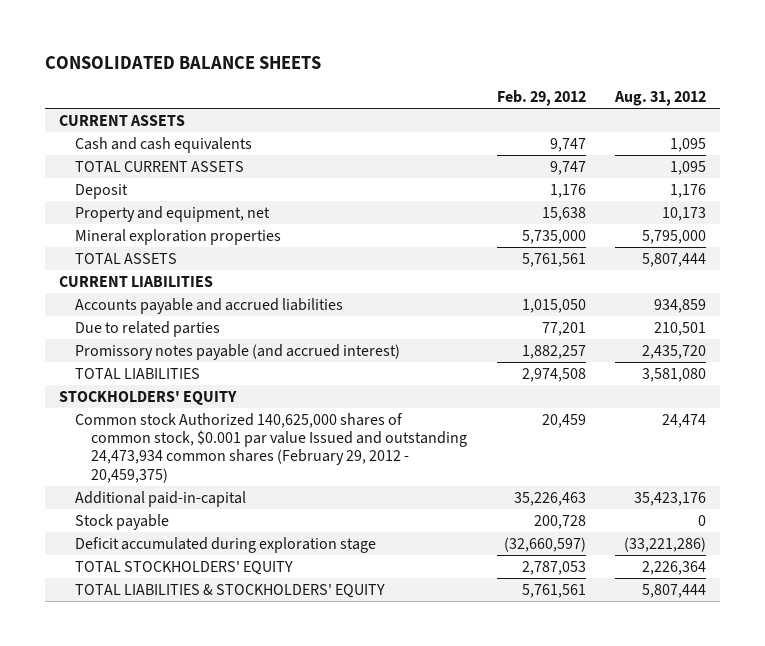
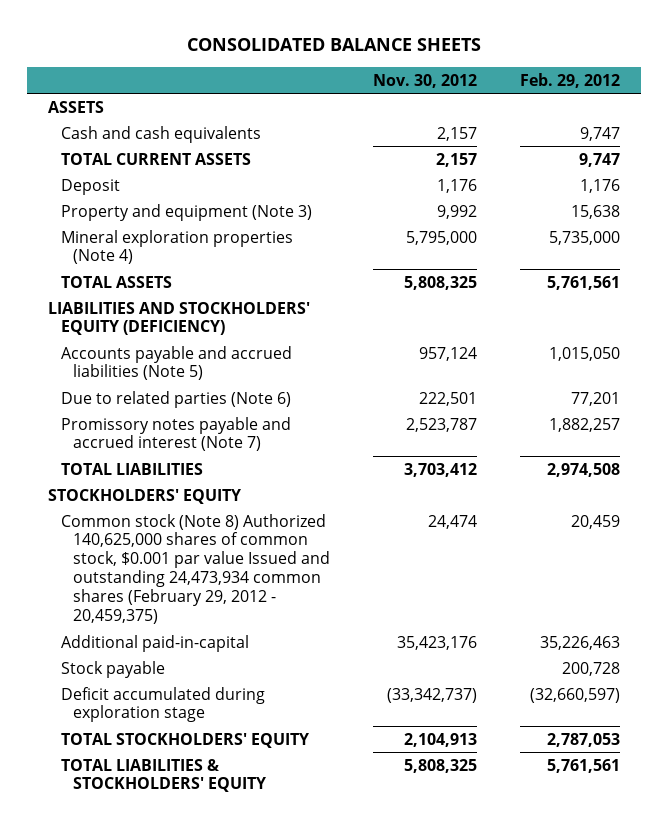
- | Feb. 29, 2012 | Aug. 31, 2012
+ | Nov. 30, 2012 | Feb. 29, 2012
- CURRENT ASSETS
+ ASSETS
- Property and equipment, net | 15,638 | 10,173
- Mineral exploration properties | 5,735,000 | 5,795,000
+ Property and equipment (Note 3) | 9,992 | 15,638
+ Mineral exploration properties (Note 4) | 5,795,000 | 5,735,000
- CURRENT LIABILITIES
- Accounts payable and accrued liabilities | 1,015,050 | 934,859
- Due to related parties | 77,201 | 210,501
- Promissory notes payable (and accrued interest) | 1,882,257 | 2,435,720
+ LIABILITIES AND STOCKHOLDERS' EQUITY (DEFICIENCY)
+ Accounts payable and accrued liabilities (Note 5) | 957,124 | 1,015,050
+ Due to related parties (Note 6) | 222,501 | 77,201
+ Promissory notes payable and accrued interest (Note 7) | 2,523,787 | 1,882,257
- Common stock Authorized 140,625,000 shares of common stock, $0.001 par value Issued and outstanding 24,473,934 common shares (February 29, 2012 - 20,459,375) | 20,459 | 24,474
+ Common stock (Note 8) Authorized 140,625,000 shares of common stock, $0.001 par value Issued and outstanding 24,473,934 common shares (February 29, 2012 - 20,459,375) | 24,474 | 20,459

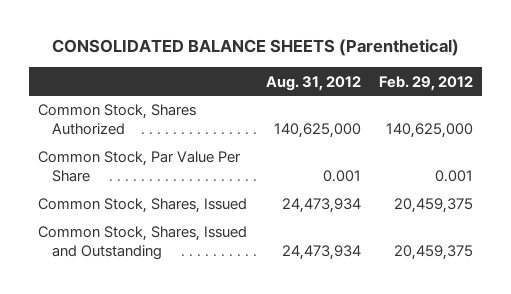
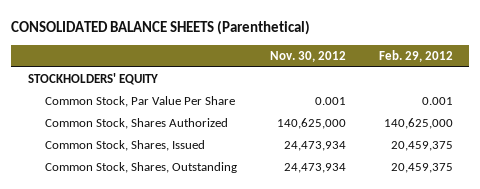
- | Aug. 31, 2012 | Feb. 29, 2012
+ | Nov. 30, 2012 | Feb. 29, 2012
+ STOCKHOLDERS' EQUITY
moved down: Common Stock, Shares Authorized | 140,625,000 | 140,625,000
- Common Stock, Shares, Issued and Outstanding | 24,473,934 | 20,459,375
+ Common Stock, Shares, Outstanding | 24,473,934 | 20,459,375

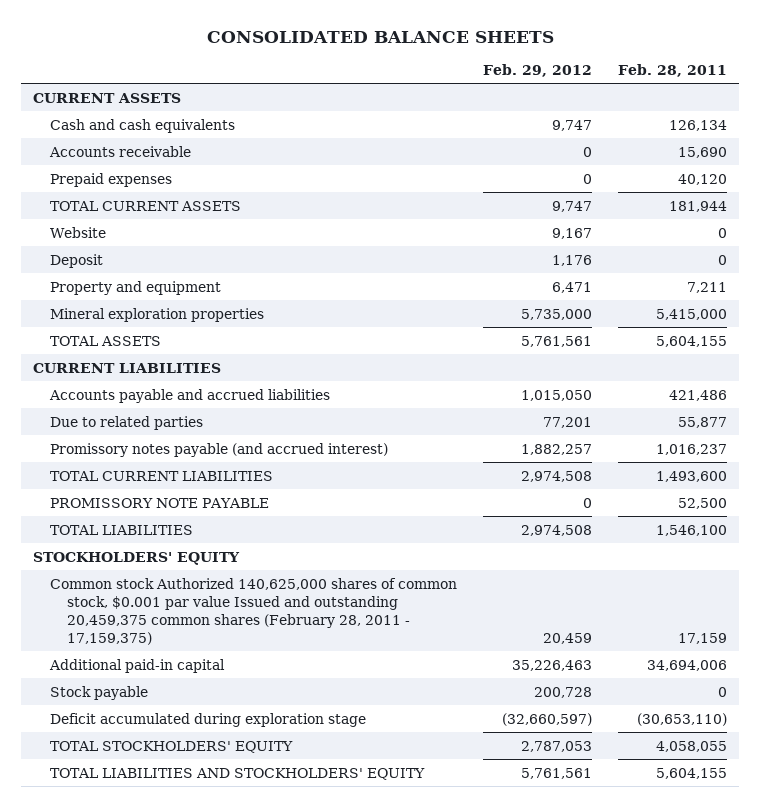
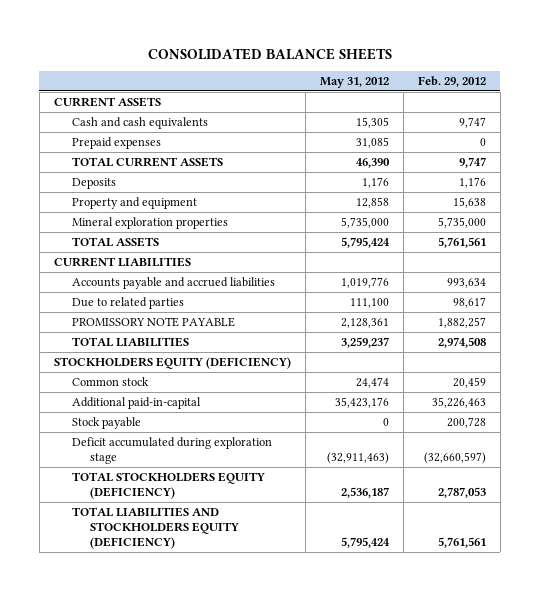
- | Feb. 29, 2012 | Feb. 28, 2011
+ | May 31, 2012 | Feb. 29, 2012
- Accounts receivable | 0 | 15,690
- Website | 9,167 | 0
- Deposit | 1,176 | 0
- Property and equipment | 6,471 | 7,211
+ Deposits | 1,176 | 1,176
+ Property and equipment | 12,858 | 15,638
- Accounts payable and accrued liabilities | 1,015,050 | 421,486
- Due to related parties | 77,201 | 55,877
- Promissory notes payable (and accrued interest) | 1,882,257 | 1,016,237
- TOTAL CURRENT LIABILITIES | 2,974,508 | 1,493,600
- PROMISSORY NOTE PAYABLE | 0 | 52,500
+ Accounts payable and accrued liabilities | 1,019,776 | 993,634
+ Due to related parties | 111,100 | 98,617
+ PROMISSORY NOTE PAYABLE | 2,128,361 | 1,882,257
- STOCKHOLDERS' EQUITY
- Common stock Authorized 140,625,000 shares of common stock, $0.001 par value Issued and outstanding 20,459,375 common shares (February 28, 2011 - 17,159,375) | 20,459 | 17,159
- Additional paid-in capital | 35,226,463 | 34,694,006
+ STOCKHOLDERS EQUITY (DEFICIENCY)
+ Common stock | 24,474 | 20,459
+ Additional paid-in-capital | 35,423,176 | 35,226,463
- TOTAL STOCKHOLDERS' EQUITY | 2,787,053 | 4,058,055
- TOTAL LIABILITIES AND STOCKHOLDERS' EQUITY | 5,761,561 | 5,604,155
+ TOTAL STOCKHOLDERS EQUITY (DEFICIENCY) | 2,536,187 | 2,787,053
+ TOTAL LIABILITIES AND STOCKHOLDERS EQUITY (DEFICIENCY) | 5,795,424 | 5,761,561

